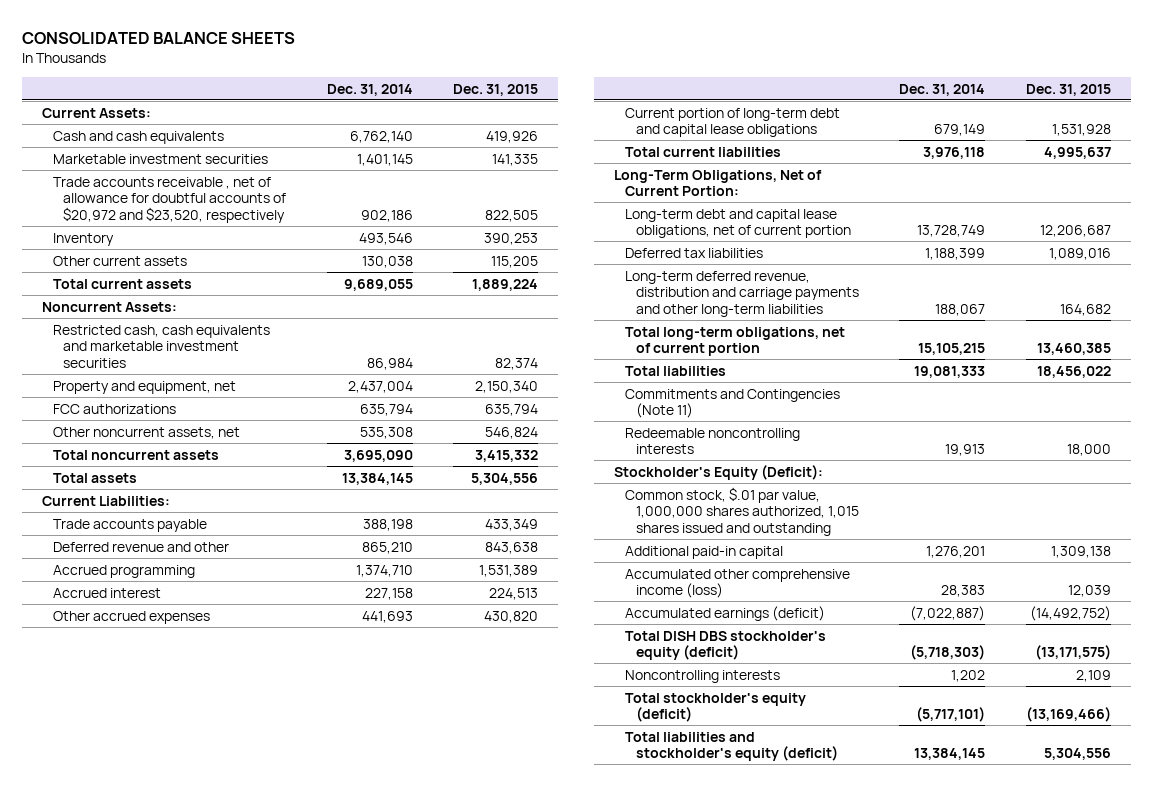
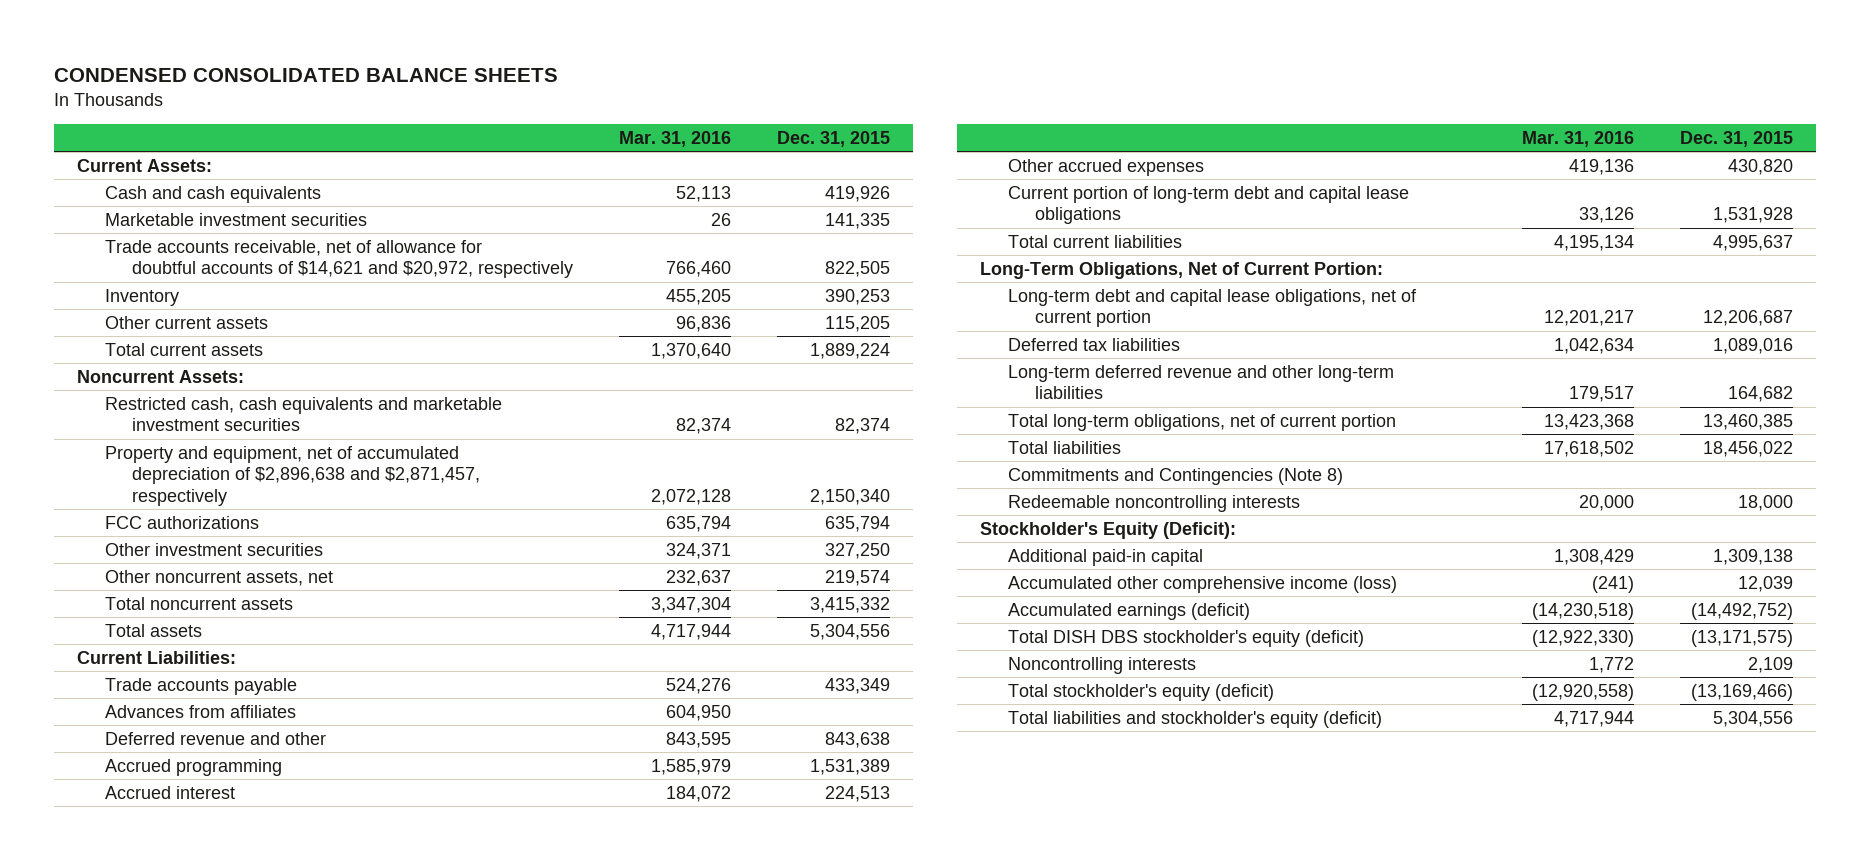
- CONSOLIDATED BALANCE SHEETS
+ CONDENSED CONSOLIDATED BALANCE SHEETS
- | Dec. 31, 2014 | Dec. 31, 2015
+ | Mar. 31, 2016 | Dec. 31, 2015
- Trade accounts receivable , net of allowance for doubtful accounts of $20,972 and $23,520, respectively | 902,186 | 822,505
+ Trade accounts receivable, net of allowance for doubtful accounts of $14,621 and $20,972, respectively | 766,460 | 822,505
- Property and equipment, net | 2,437,004 | 2,150,340
+ Property and equipment, net of accumulated depreciation of $2,896,638 and $2,871,457, respectively | 2,072,128 | 2,150,340
- Other noncurrent assets, net | 535,308 | 546,824
+ Other investment securities | 324,371 | 327,250
+ Other noncurrent assets, net | 232,637 | 219,574
+ Advances from affiliates | 604,950 |
- Long-term deferred revenue, distribution and carriage payments and other long-term liabilities | 188,067 | 164,682
+ Long-term deferred revenue and other long-term liabilities | 179,517 | 164,682
- Commitments and Contingencies (Note 11)
+ Commitments and Contingencies (Note 8)
- Common stock, $.01 par value, 1,000,000 shares authorized, 1,015 shares issued and outstanding

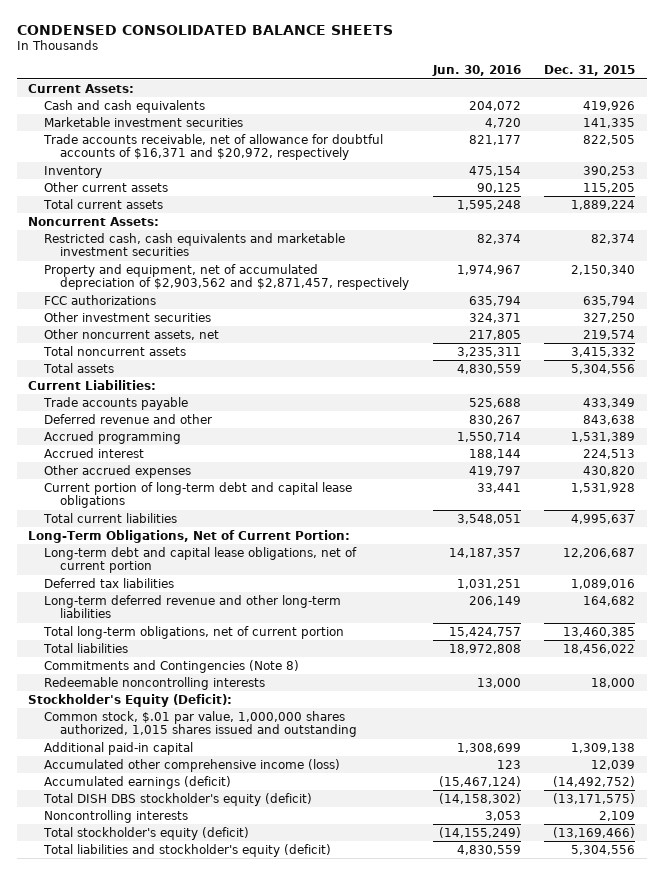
- | Mar. 31, 2016 | Dec. 31, 2015
+ | Jun. 30, 2016 | Dec. 31, 2015
- Trade accounts receivable, net of allowance for doubtful accounts of $14,621 and $20,972, respectively | 766,460 | 822,505
+ Trade accounts receivable, net of allowance for doubtful accounts of $16,371 and $20,972, respectively | 821,177 | 822,505
- Property and equipment, net of accumulated depreciation of $2,896,638 and $2,871,457, respectively | 2,072,128 | 2,150,340
+ Property and equipment, net of accumulated depreciation of $2,903,562 and $2,871,457, respectively | 1,974,967 | 2,150,340
- Advances from affiliates | 604,950 |
+ Common stock, $.01 par value, 1,000,000 shares authorized, 1,015 shares issued and outstanding

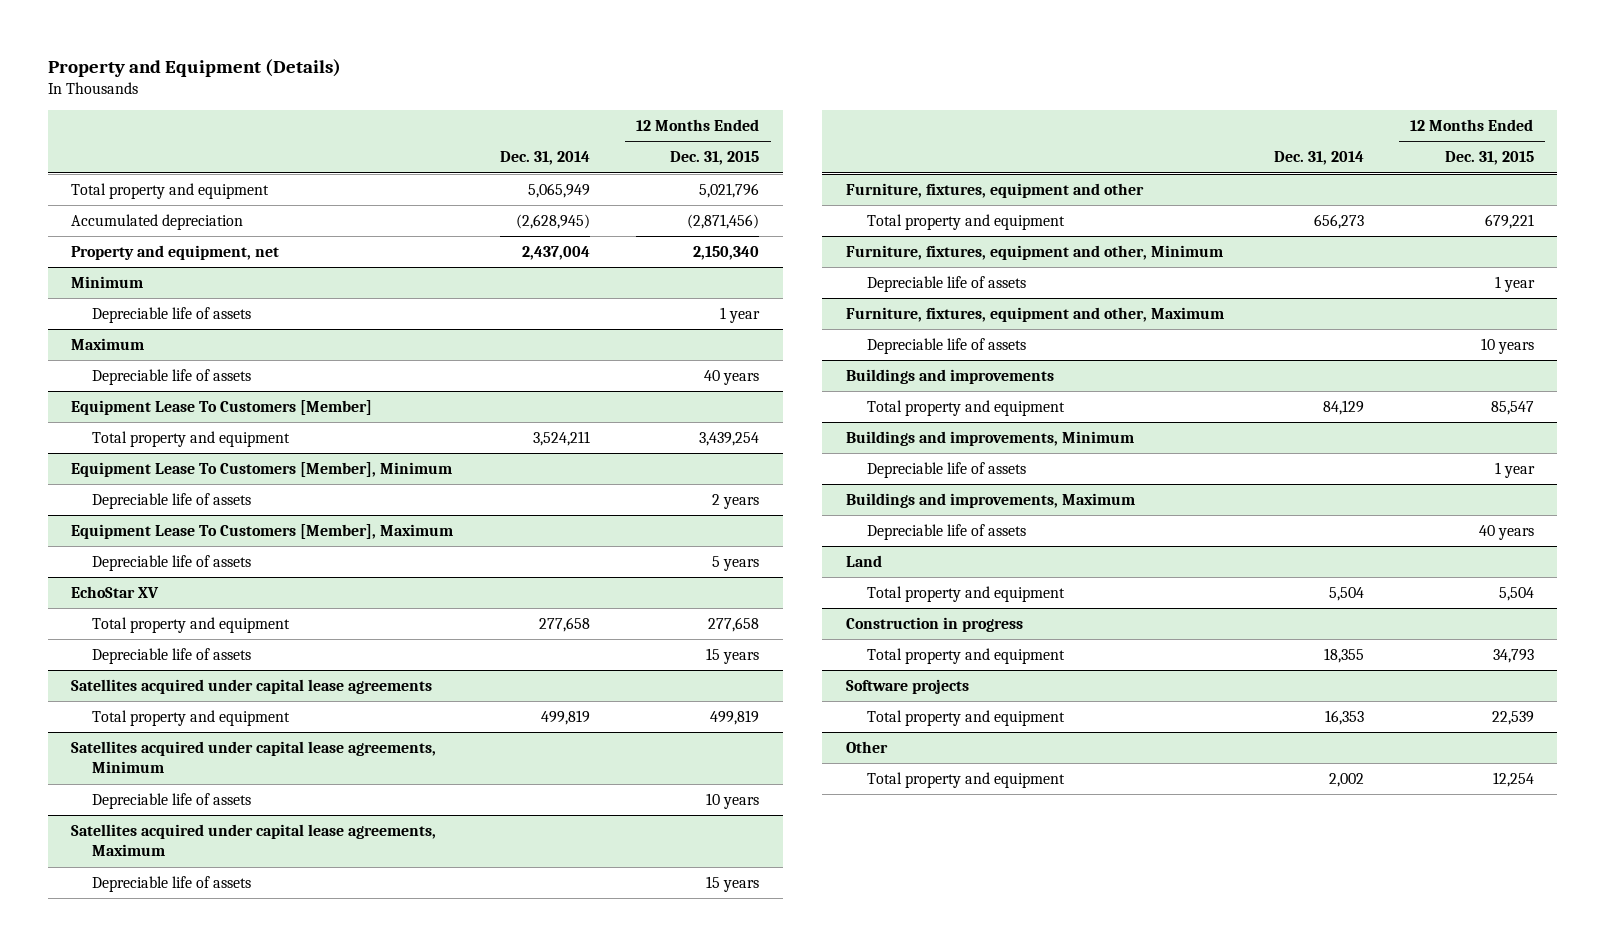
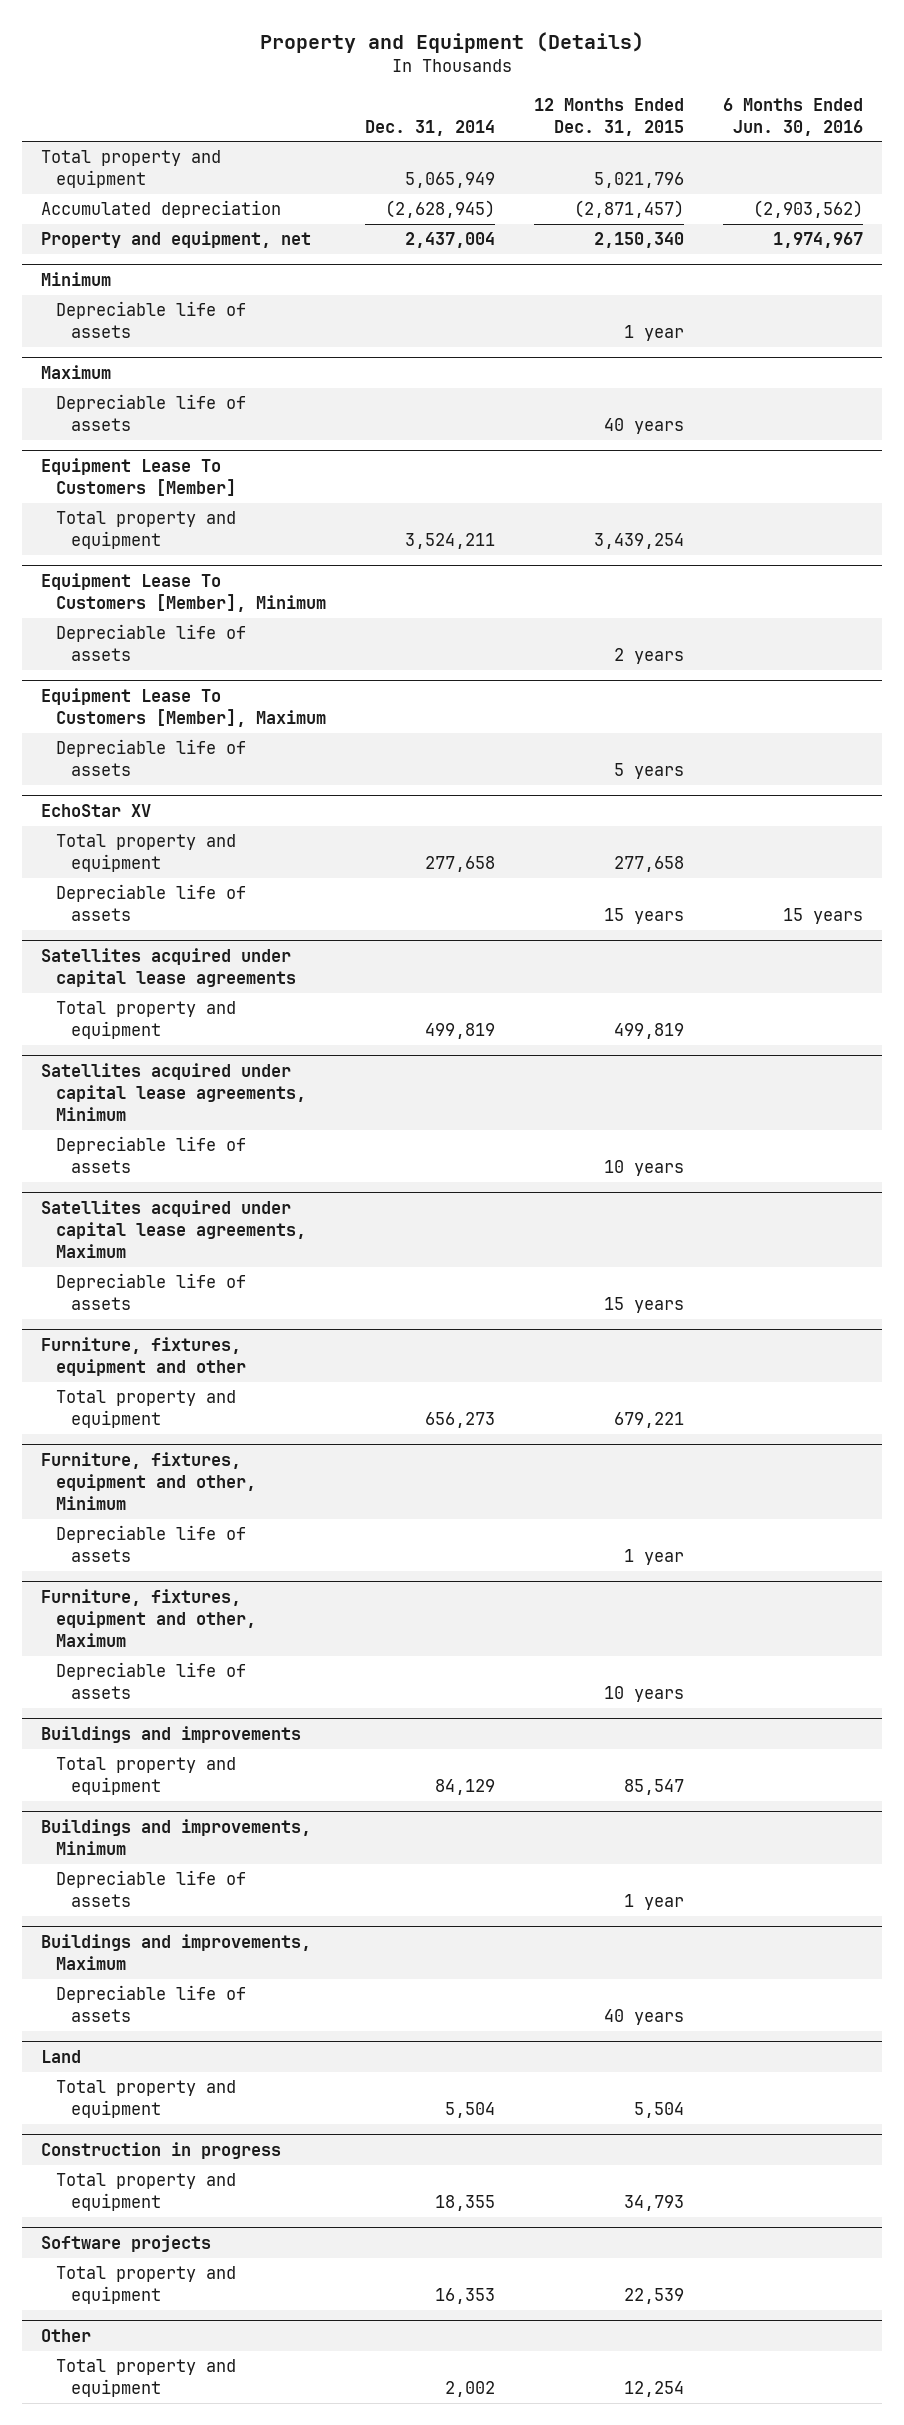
- | Dec. 31, 2014 | 12 Months Ended Dec. 31, 2015
+ | Dec. 31, 2014 | 12 Months Ended Dec. 31, 2015 | 6 Months Ended Jun. 30, 2016
- Accumulated depreciation | (2,628,945) | (2,871,456)
+ Accumulated depreciation | (2,628,945) | (2,871,457) | (2,903,562)

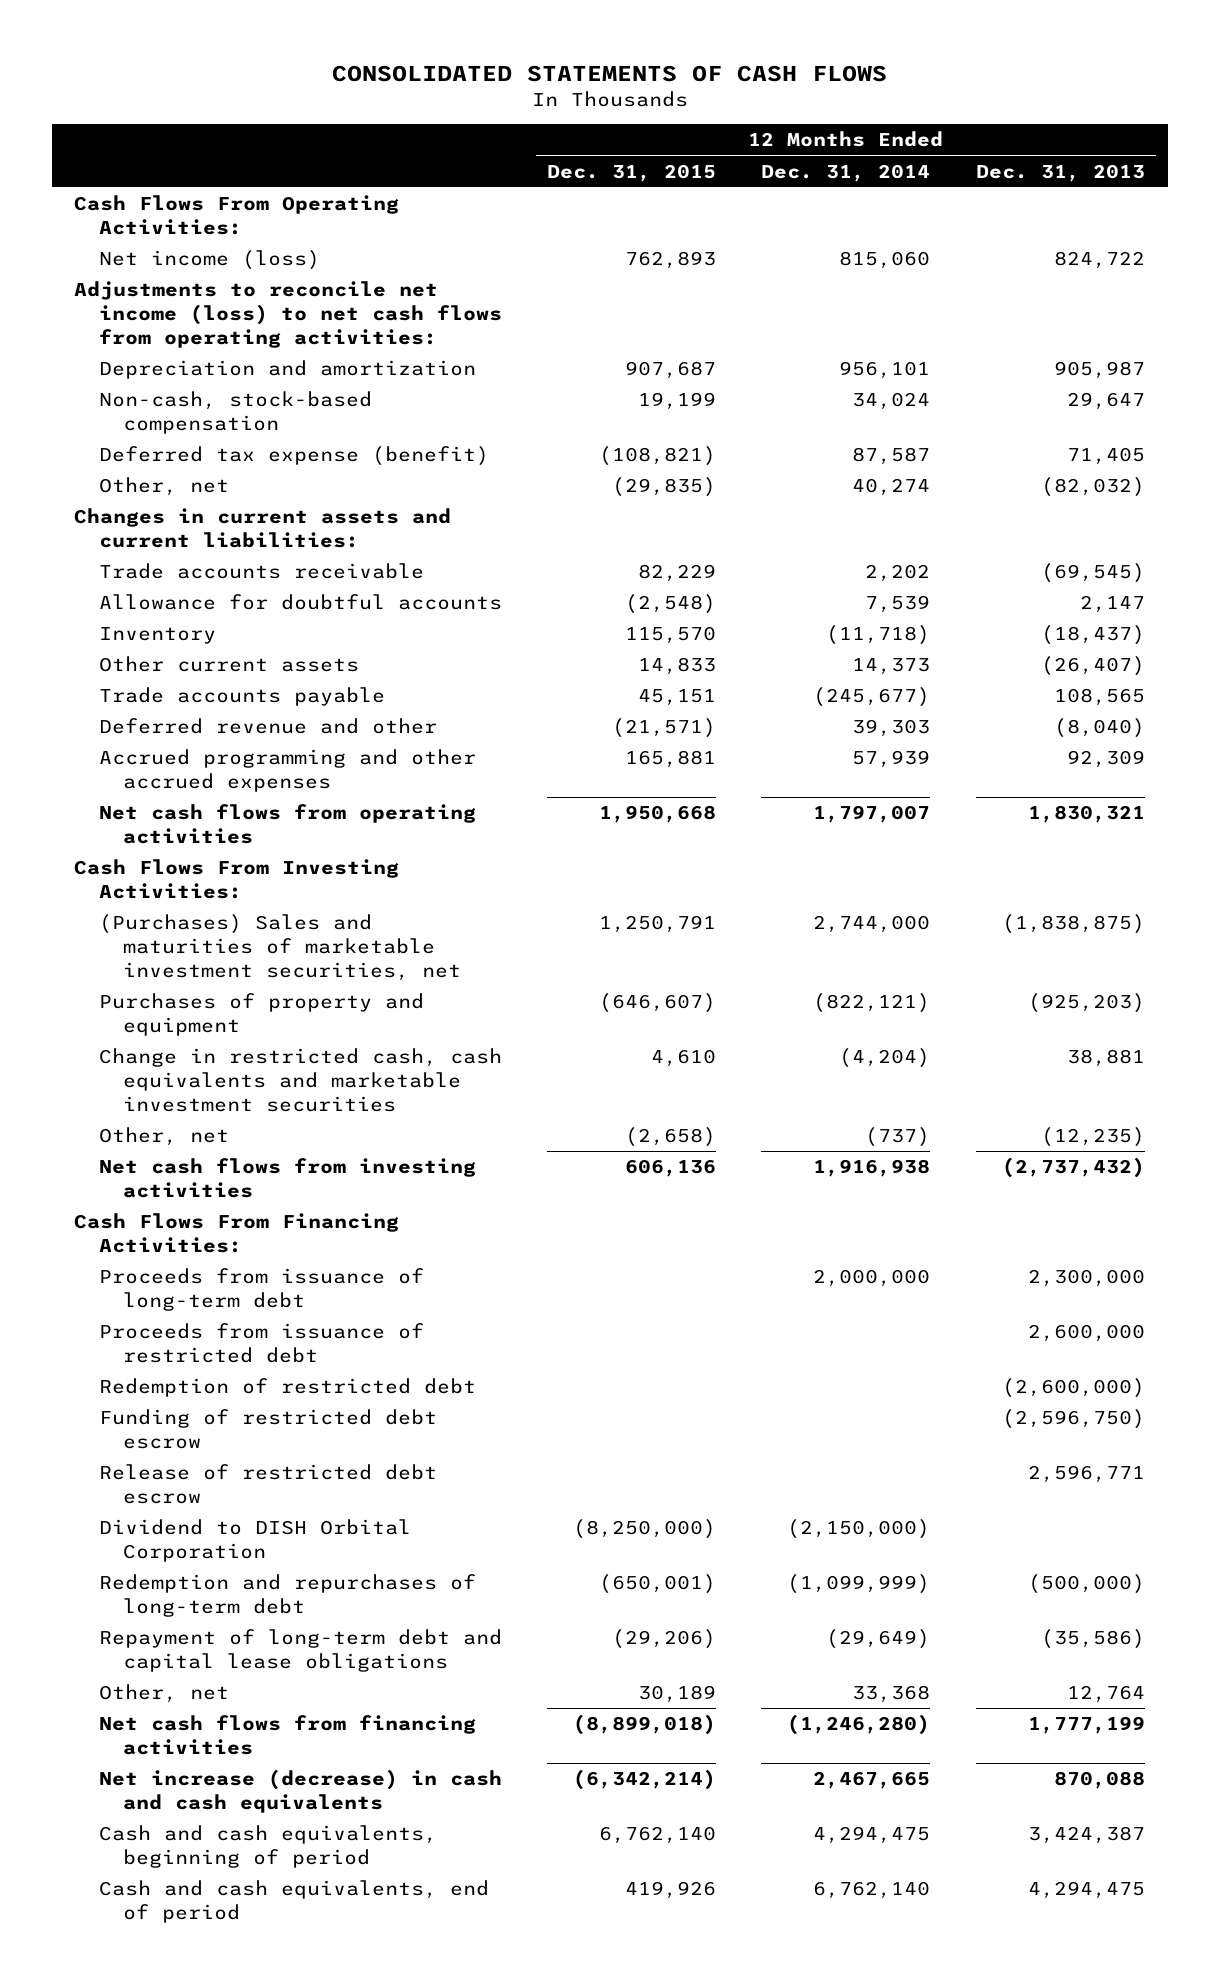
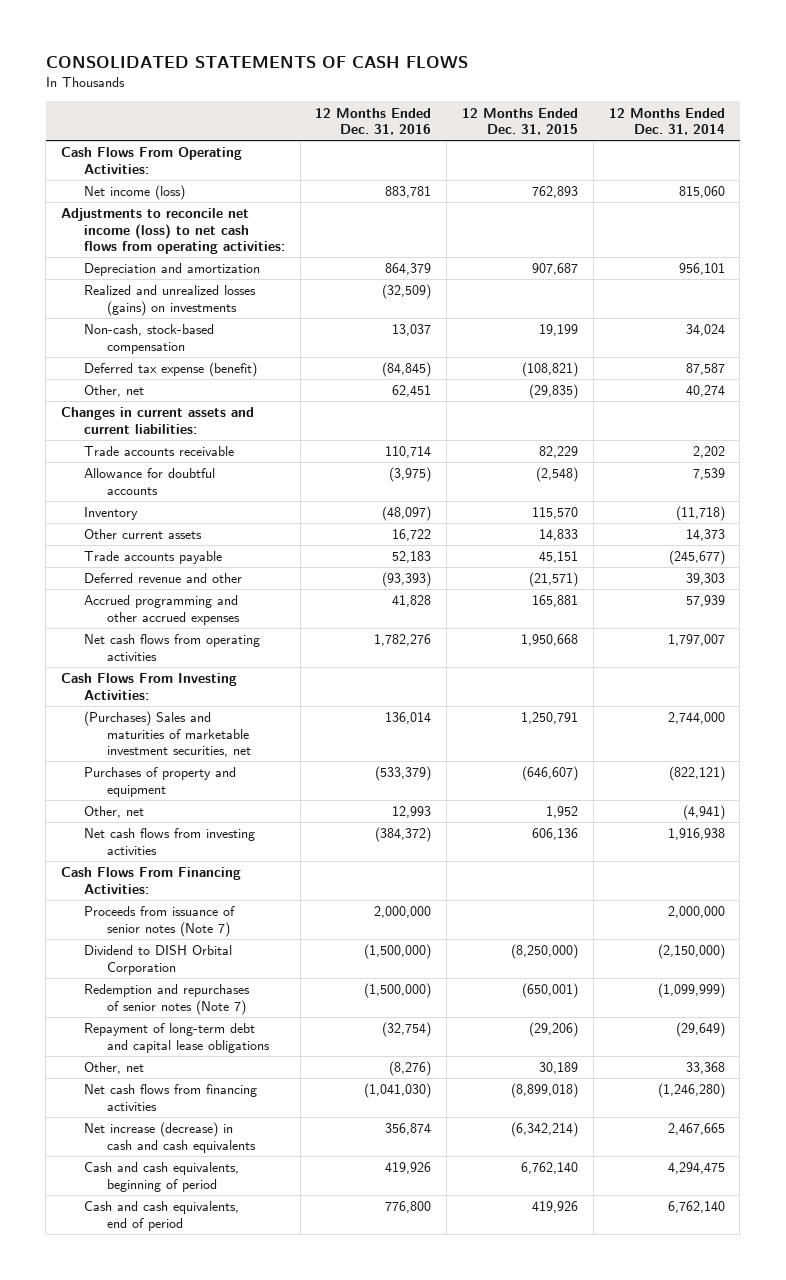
- | 12 Months Ended Dec. 31, 2015 | 12 Months Ended Dec. 31, 2014 | 12 Months Ended Dec. 31, 2013
+ | 12 Months Ended Dec. 31, 2016 | 12 Months Ended Dec. 31, 2015 | 12 Months Ended Dec. 31, 2014
+ Realized and unrealized losses (gains) on investments | (32,509) | |
- Change in restricted cash, cash equivalents and marketable investment securities | 4,610 | (4,204) | 38,881
- Other, net | (2,658) | (737) | (12,235)
+ Other, net | 12,993 | 1,952 | (4,941)
- Proceeds from issuance of long-term debt | | 2,000,000 | 2,300,000
- Proceeds from issuance of restricted debt | | | 2,600,000
- Redemption of restricted debt | | | (2,600,000)
- Funding of restricted debt escrow | | | (2,596,750)
- Release of restricted debt escrow | | | 2,596,771
+ Proceeds from issuance of senior notes (Note 7) | 2,000,000 | | 2,000,000
- Redemption and repurchases of long-term debt | (650,001) | (1,099,999) | (500,000)
+ Redemption and repurchases of senior notes (Note 7) | (1,500,000) | (650,001) | (1,099,999)

